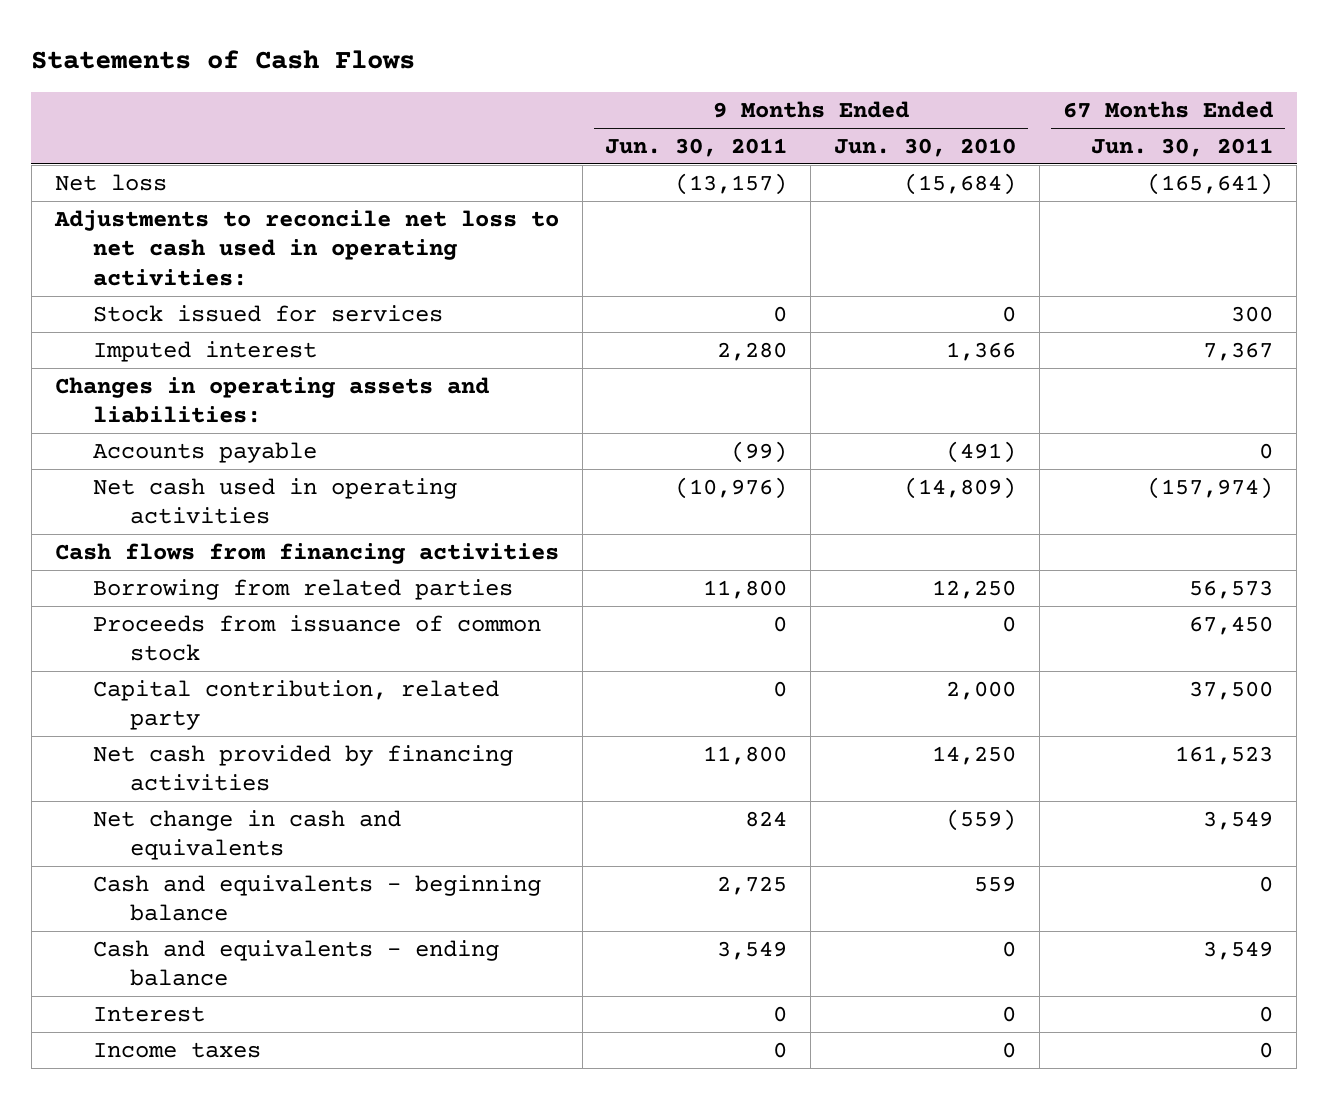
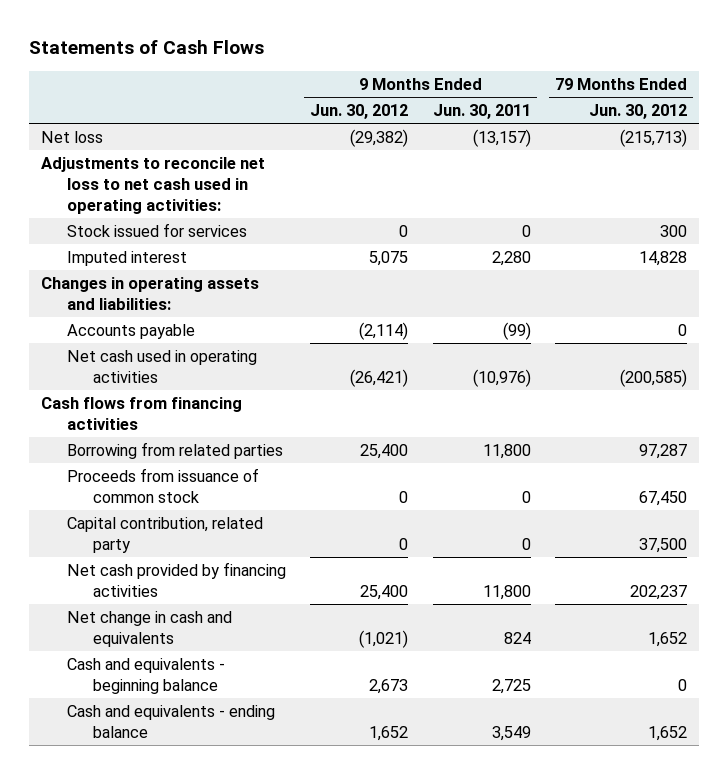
- | 9 Months Ended Jun. 30, 2011 | 9 Months Ended Jun. 30, 2010 | 67 Months Ended Jun. 30, 2011
+ | 9 Months Ended Jun. 30, 2012 | 9 Months Ended Jun. 30, 2011 | 79 Months Ended Jun. 30, 2012
- Interest | 0 | 0 | 0
- Income taxes | 0 | 0 | 0

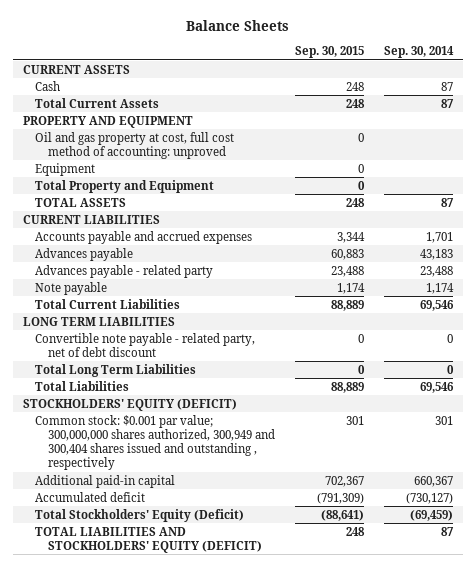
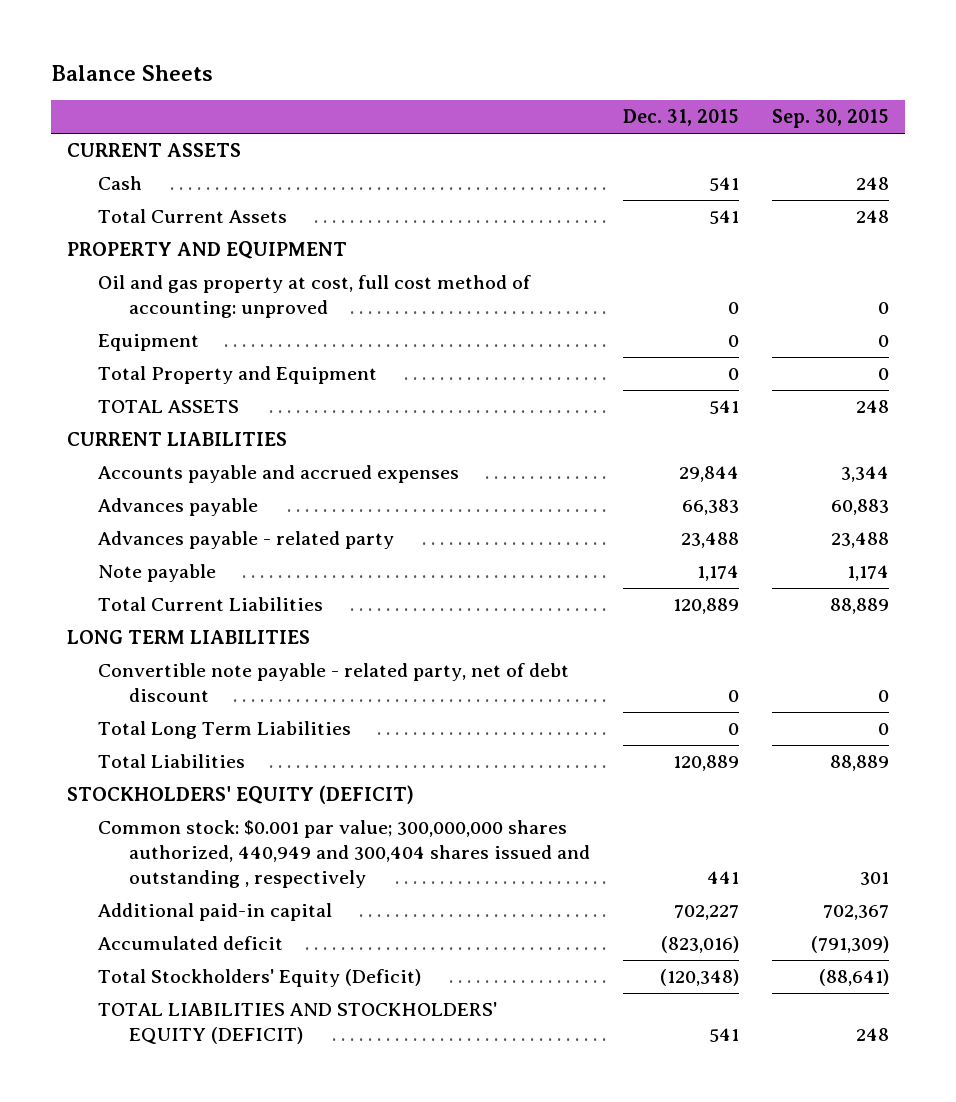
- | Sep. 30, 2015 | Sep. 30, 2014
+ | Dec. 31, 2015 | Sep. 30, 2015
- Common stock: $0.001 par value; 300,000,000 shares authorized, 300,949 and 300,404 shares issued and outstanding , respectively | 301 | 301
+ Common stock: $0.001 par value; 300,000,000 shares authorized, 440,949 and 300,404 shares issued and outstanding , respectively | 441 | 301

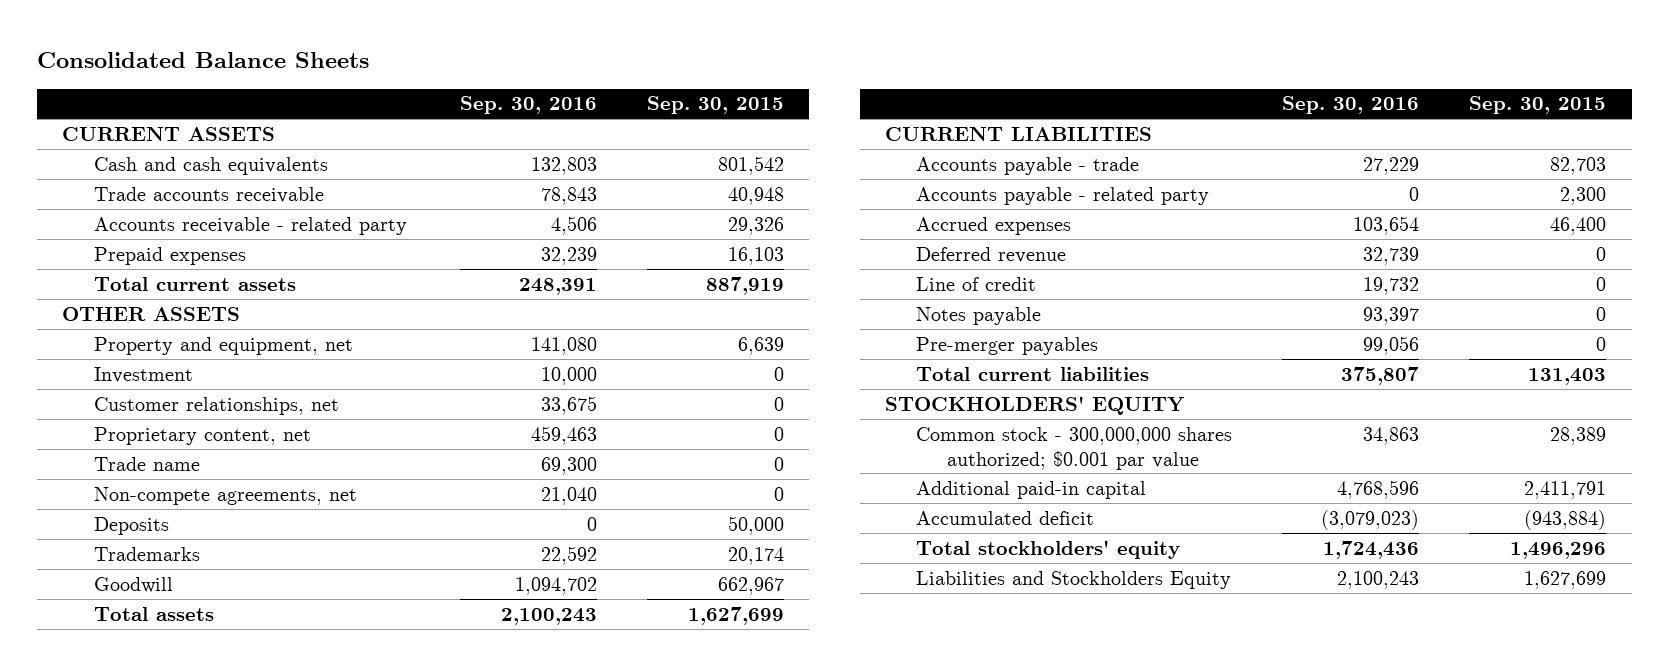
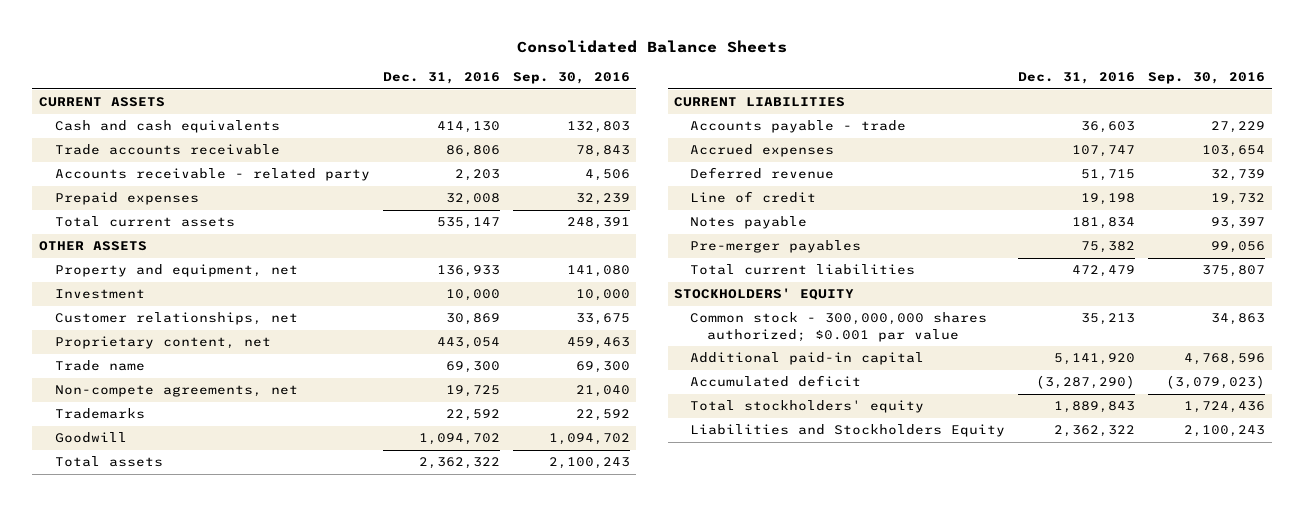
- | Sep. 30, 2016 | Sep. 30, 2015
+ | Dec. 31, 2016 | Sep. 30, 2016
- Deposits | 0 | 50,000
- Accounts payable - related party | 0 | 2,300

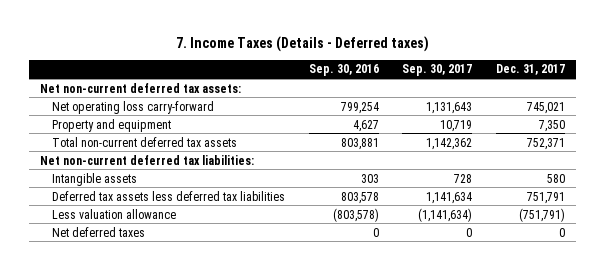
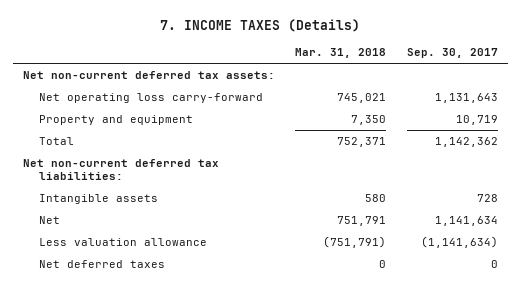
- 7. Income Taxes (Details - Deferred taxes)
+ 7. INCOME TAXES (Details)
- | Sep. 30, 2016 | Sep. 30, 2017 | Dec. 31, 2017
+ | Mar. 31, 2018 | Sep. 30, 2017
- Total non-current deferred tax assets | 803,881 | 1,142,362 | 752,371
+ Total | 752,371 | 1,142,362
- Deferred tax assets less deferred tax liabilities | 803,578 | 1,141,634 | 751,791
+ Net | 751,791 | 1,141,634

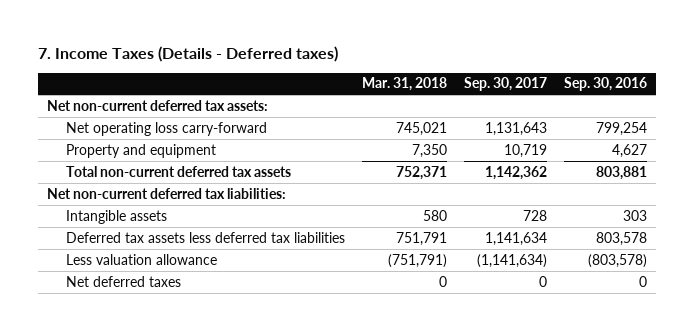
- 7. INCOME TAXES (Details)
+ 7. Income Taxes (Details - Deferred taxes)
- | Mar. 31, 2018 | Sep. 30, 2017
+ | Mar. 31, 2018 | Sep. 30, 2017 | Sep. 30, 2016
- Total | 752,371 | 1,142,362
+ Total non-current deferred tax assets | 752,371 | 1,142,362 | 803,881
- Net | 751,791 | 1,141,634
+ Deferred tax assets less deferred tax liabilities | 751,791 | 1,141,634 | 803,578

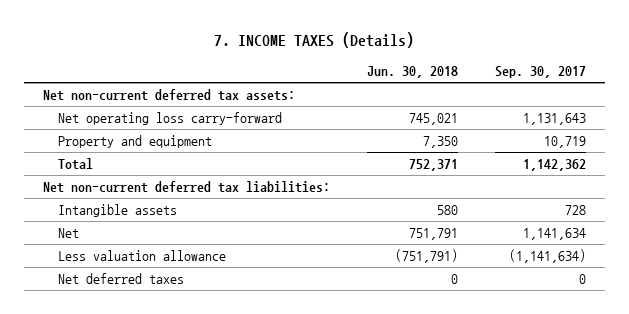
- 7. Income Taxes (Details - Deferred taxes)
+ 7. INCOME TAXES (Details)
- | Mar. 31, 2018 | Sep. 30, 2017 | Sep. 30, 2016
+ | Jun. 30, 2018 | Sep. 30, 2017
- Total non-current deferred tax assets | 752,371 | 1,142,362 | 803,881
+ Total | 752,371 | 1,142,362
- Deferred tax assets less deferred tax liabilities | 751,791 | 1,141,634 | 803,578
+ Net | 751,791 | 1,141,634

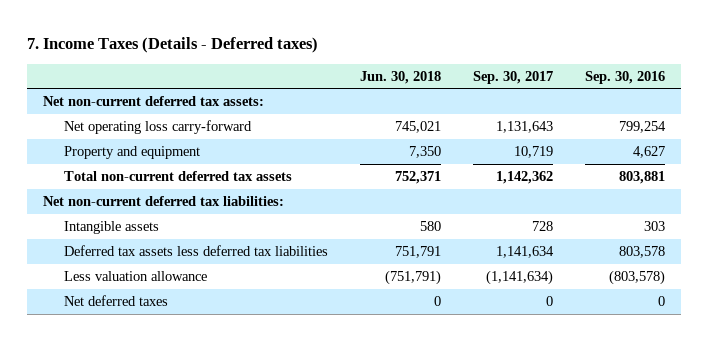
- 7. INCOME TAXES (Details)
+ 7. Income Taxes (Details - Deferred taxes)
- | Jun. 30, 2018 | Sep. 30, 2017
+ | Jun. 30, 2018 | Sep. 30, 2017 | Sep. 30, 2016
- Total | 752,371 | 1,142,362
+ Total non-current deferred tax assets | 752,371 | 1,142,362 | 803,881
- Net | 751,791 | 1,141,634
+ Deferred tax assets less deferred tax liabilities | 751,791 | 1,141,634 | 803,578

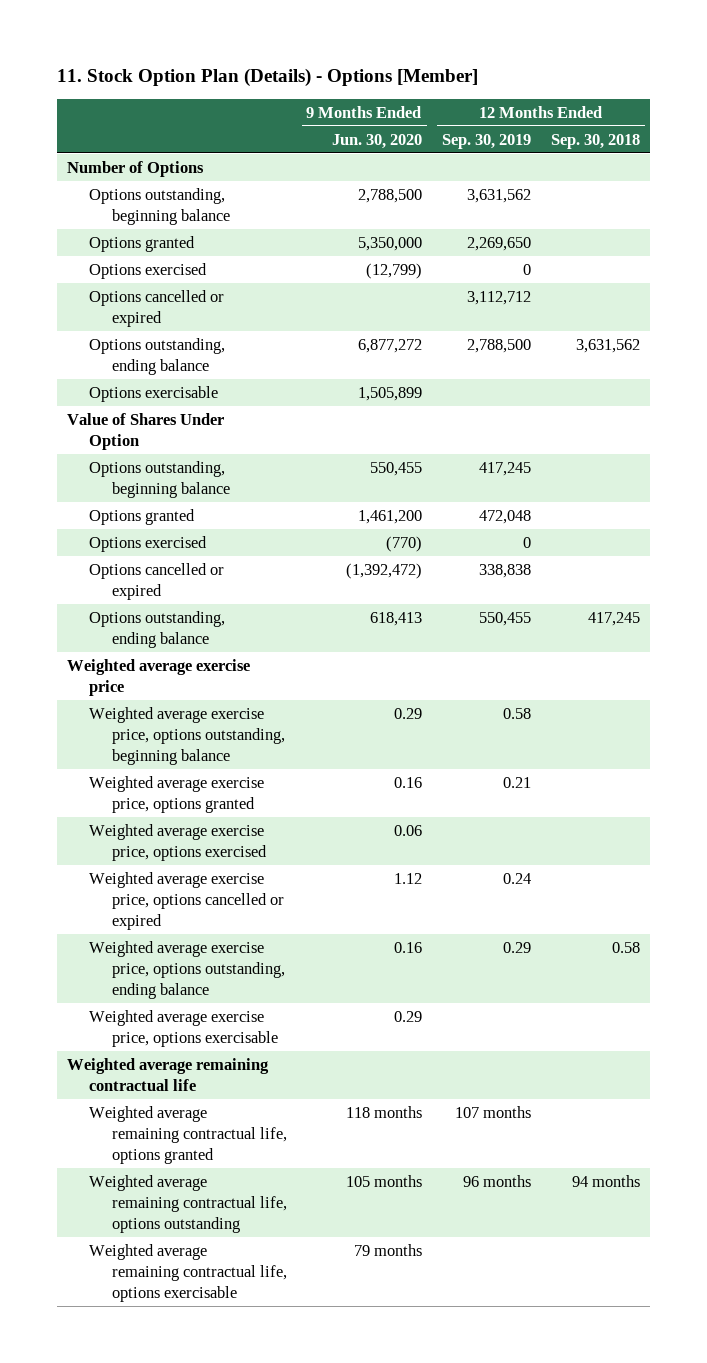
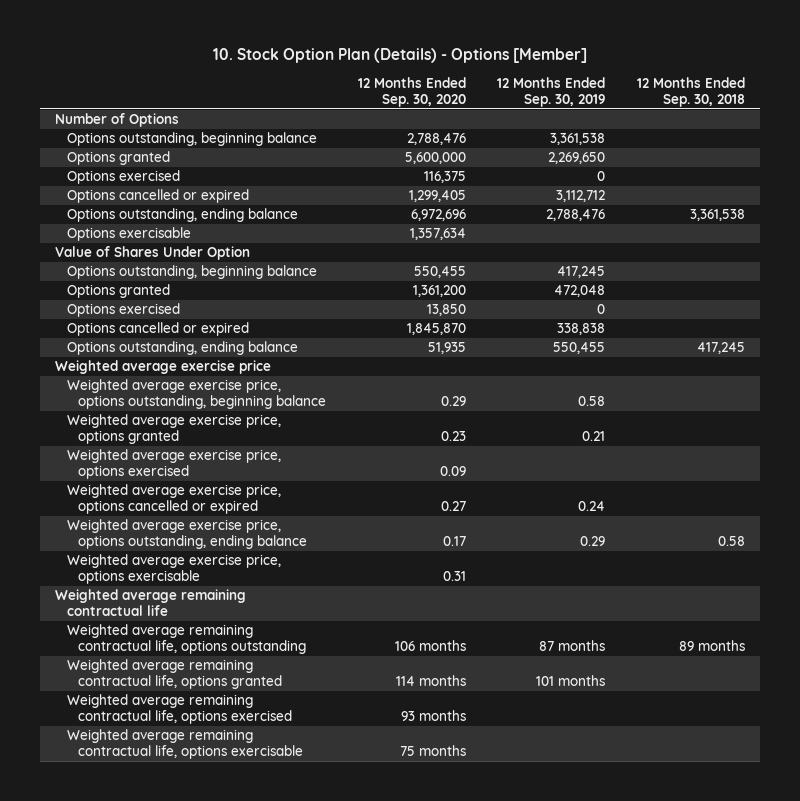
- 11. Stock Option Plan (Details) - Options [Member]
+ 10. Stock Option Plan (Details) - Options [Member]
- | 9 Months Ended Jun. 30, 2020 | 12 Months Ended Sep. 30, 2019 | 12 Months Ended Sep. 30, 2018
+ | 12 Months Ended Sep. 30, 2020 | 12 Months Ended Sep. 30, 2019 | 12 Months Ended Sep. 30, 2018
- Options outstanding, beginning balance | 2,788,500 | 3,631,562 |
+ Options outstanding, beginning balance | 2,788,476 | 3,361,538 |
- Options outstanding, ending balance | 6,877,272 | 2,788,500 | 3,631,562
+ Options outstanding, ending balance | 6,972,696 | 2,788,476 | 3,361,538
- Weighted average remaining contractual life, options granted | 118 months | 107 months |
- Weighted average remaining contractual life, options outstanding | 105 months | 96 months | 94 months
+ Weighted average remaining contractual life, options outstanding | 106 months | 87 months | 89 months
+ Weighted average remaining contractual life, options granted | 114 months | 101 months |
+ Weighted average remaining contractual life, options exercised | 93 months | |

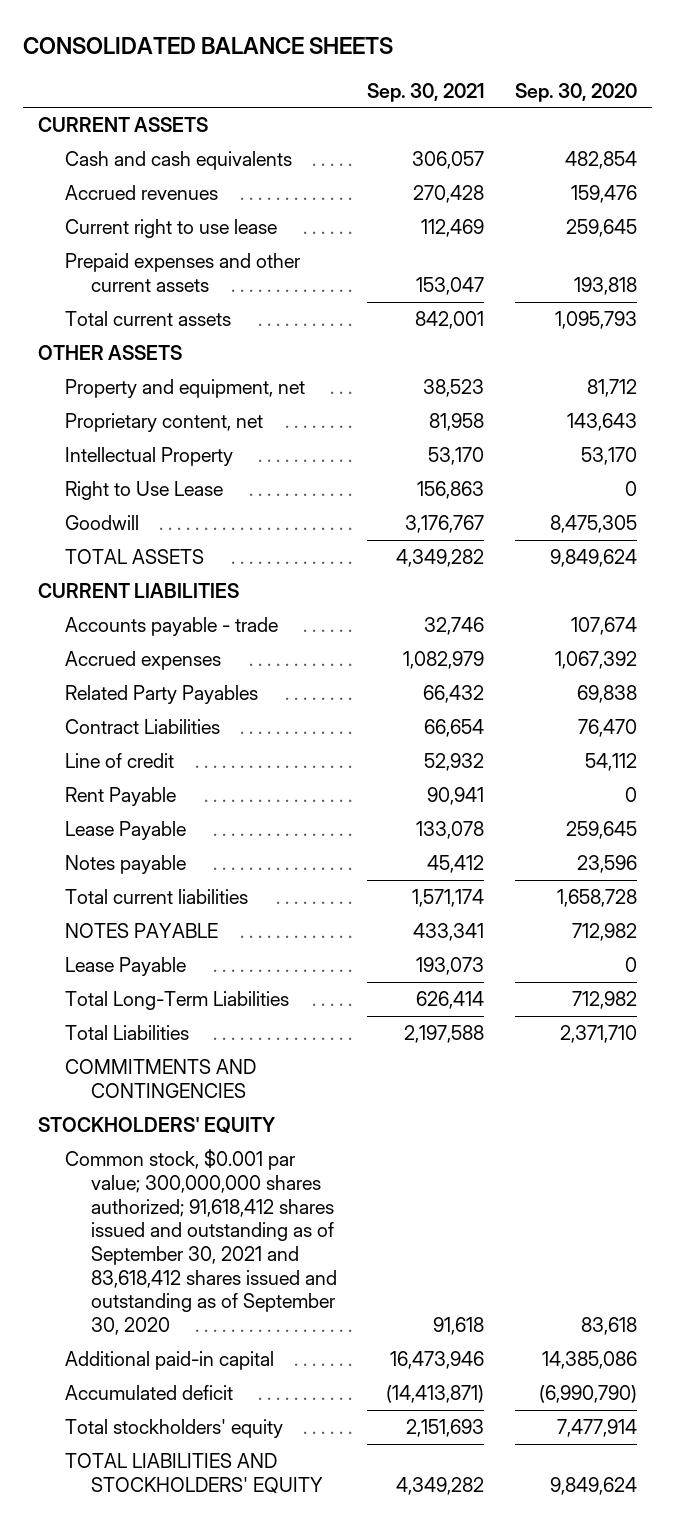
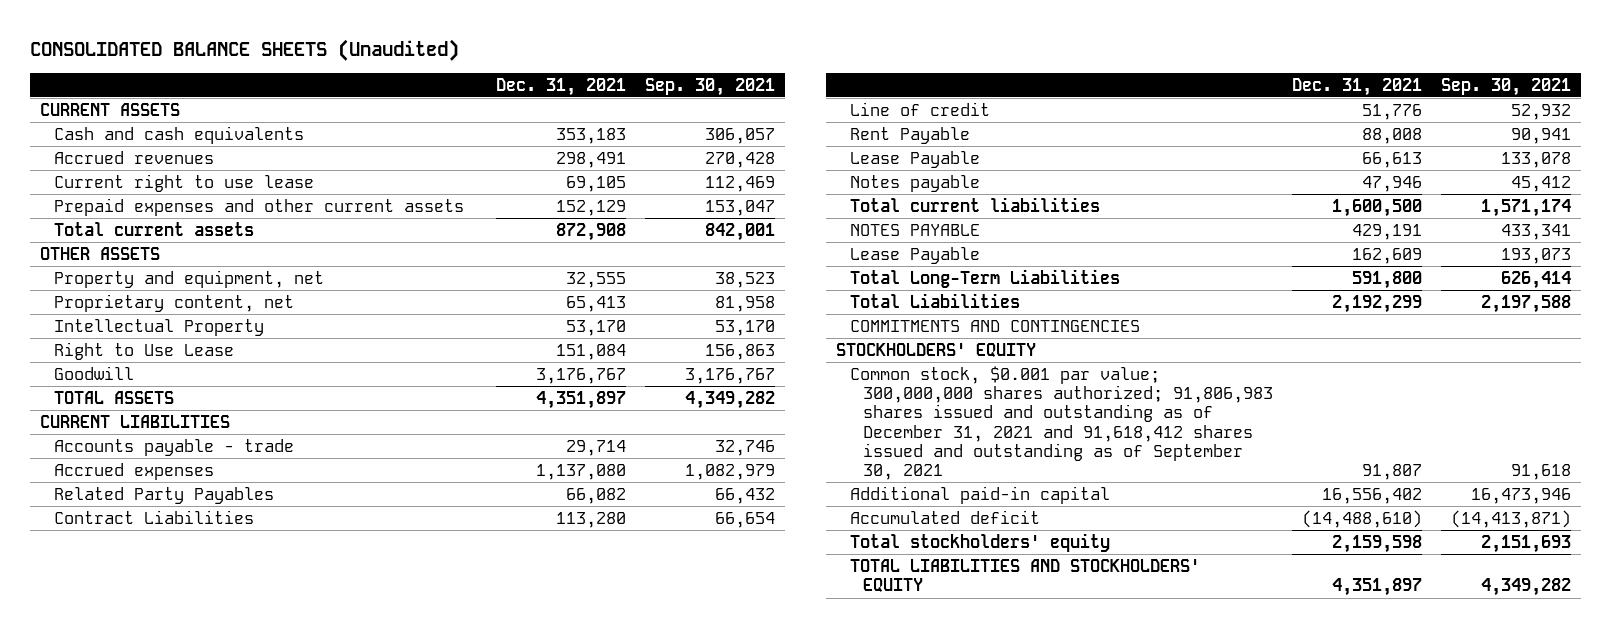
- CONSOLIDATED BALANCE SHEETS
+ CONSOLIDATED BALANCE SHEETS (Unaudited)
- | Sep. 30, 2021 | Sep. 30, 2020
+ | Dec. 31, 2021 | Sep. 30, 2021
- Common stock, $0.001 par value; 300,000,000 shares authorized; 91,618,412 shares issued and outstanding as of September 30, 2021 and 83,618,412 shares issued and outstanding as of September 30, 2020 | 91,618 | 83,618
+ Common stock, $0.001 par value; 300,000,000 shares authorized; 91,806,983 shares issued and outstanding as of December 31, 2021 and 91,618,412 shares issued and outstanding as of September 30, 2021 | 91,807 | 91,618

